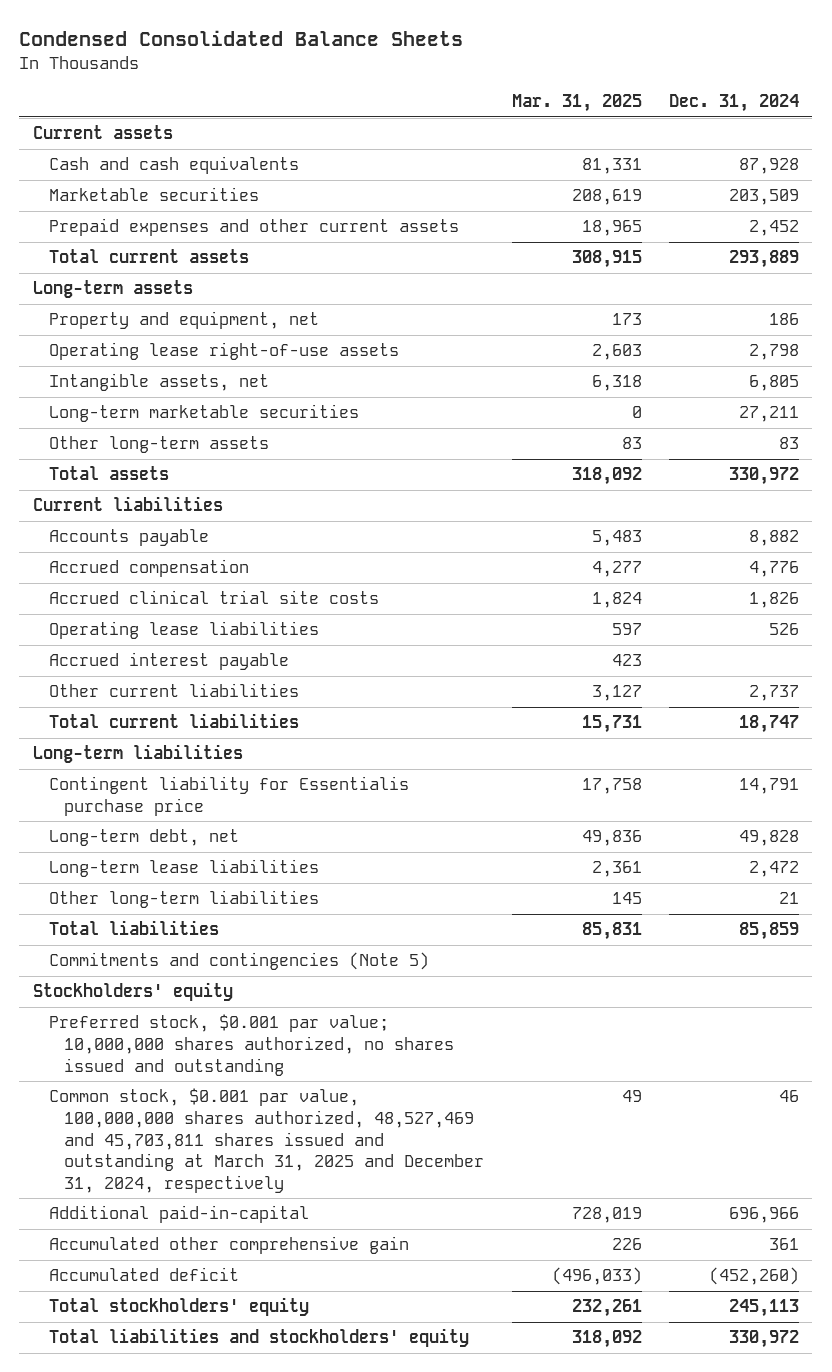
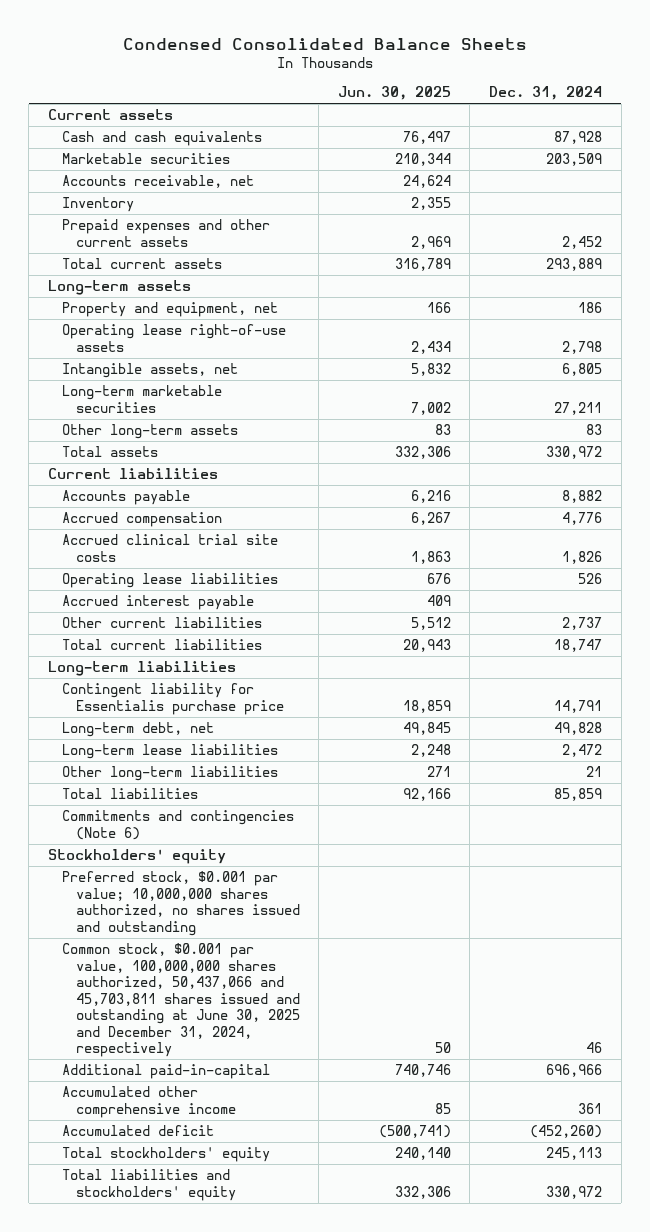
- | Mar. 31, 2025 | Dec. 31, 2024
+ | Jun. 30, 2025 | Dec. 31, 2024
+ Accounts receivable, net | 24,624 |
+ Inventory | 2,355 |
- Commitments and contingencies (Note 5)
+ Commitments and contingencies (Note 6)
- Common stock, $0.001 par value, 100,000,000 shares authorized, 48,527,469 and 45,703,811 shares issued and outstanding at March 31, 2025 and December 31, 2024, respectively | 49 | 46
+ Common stock, $0.001 par value, 100,000,000 shares authorized, 50,437,066 and 45,703,811 shares issued and outstanding at June 30, 2025 and December 31, 2024, respectively | 50 | 46
- Accumulated other comprehensive gain | 226 | 361
+ Accumulated other comprehensive income | 85 | 361

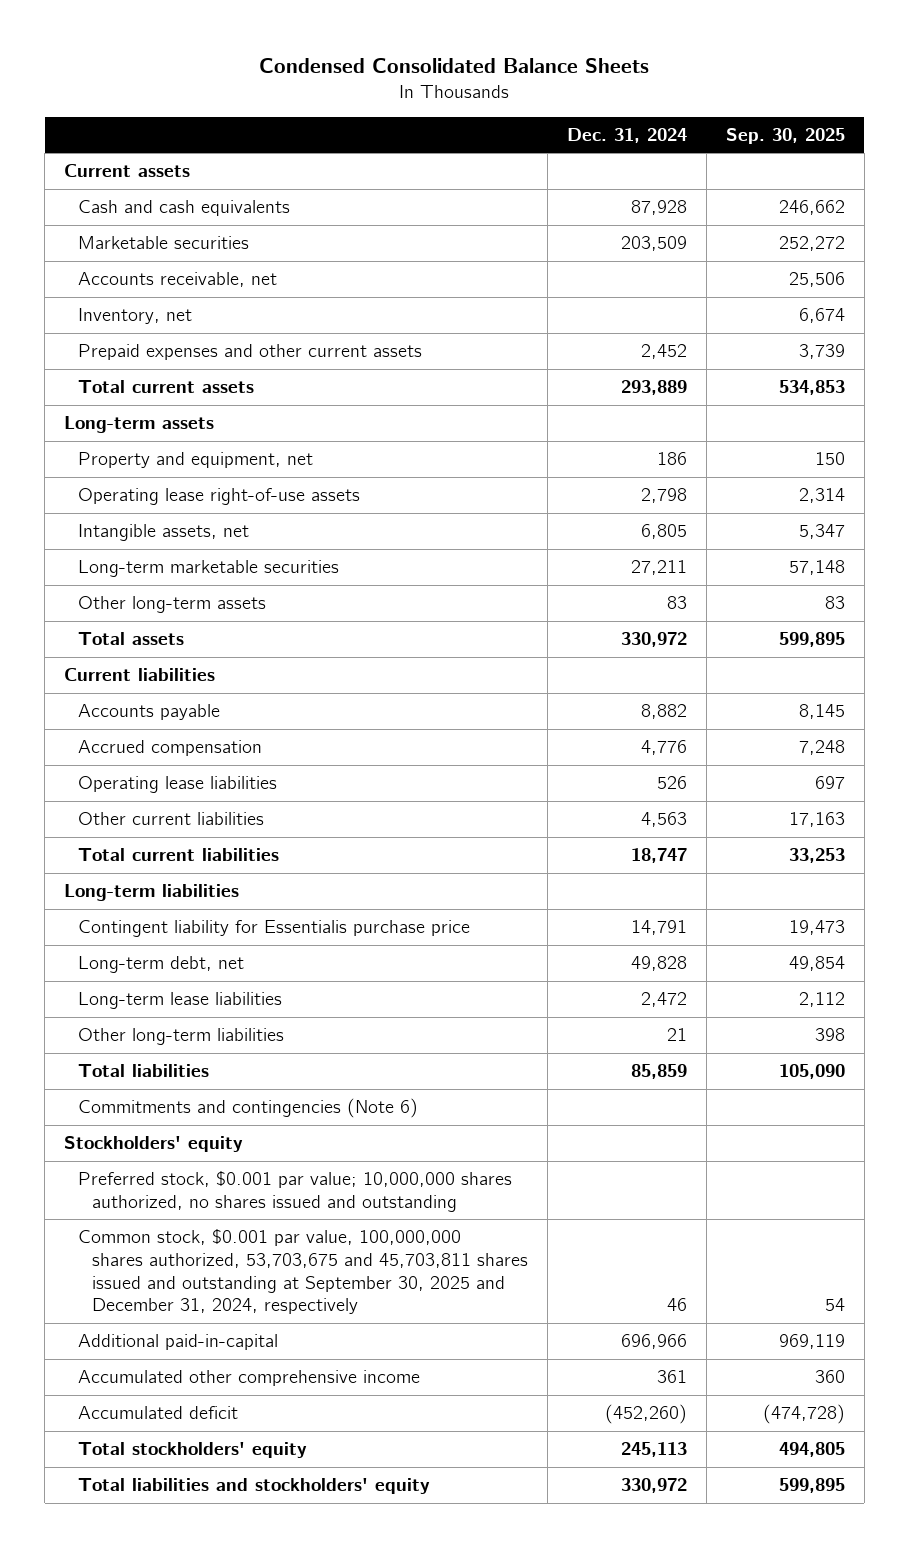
- | Jun. 30, 2025 | Dec. 31, 2024
+ | Dec. 31, 2024 | Sep. 30, 2025
- Inventory | 2,355 |
+ Inventory, net | | 6,674
- Accrued clinical trial site costs | 1,863 | 1,826
- Accrued interest payable | 409 |
- Other current liabilities | 5,512 | 2,737
+ Other current liabilities | 4,563 | 17,163
- Common stock, $0.001 par value, 100,000,000 shares authorized, 50,437,066 and 45,703,811 shares issued and outstanding at June 30, 2025 and December 31, 2024, respectively | 50 | 46
+ Common stock, $0.001 par value, 100,000,000 shares authorized, 53,703,675 and 45,703,811 shares issued and outstanding at September 30, 2025 and December 31, 2024, respectively | 46 | 54

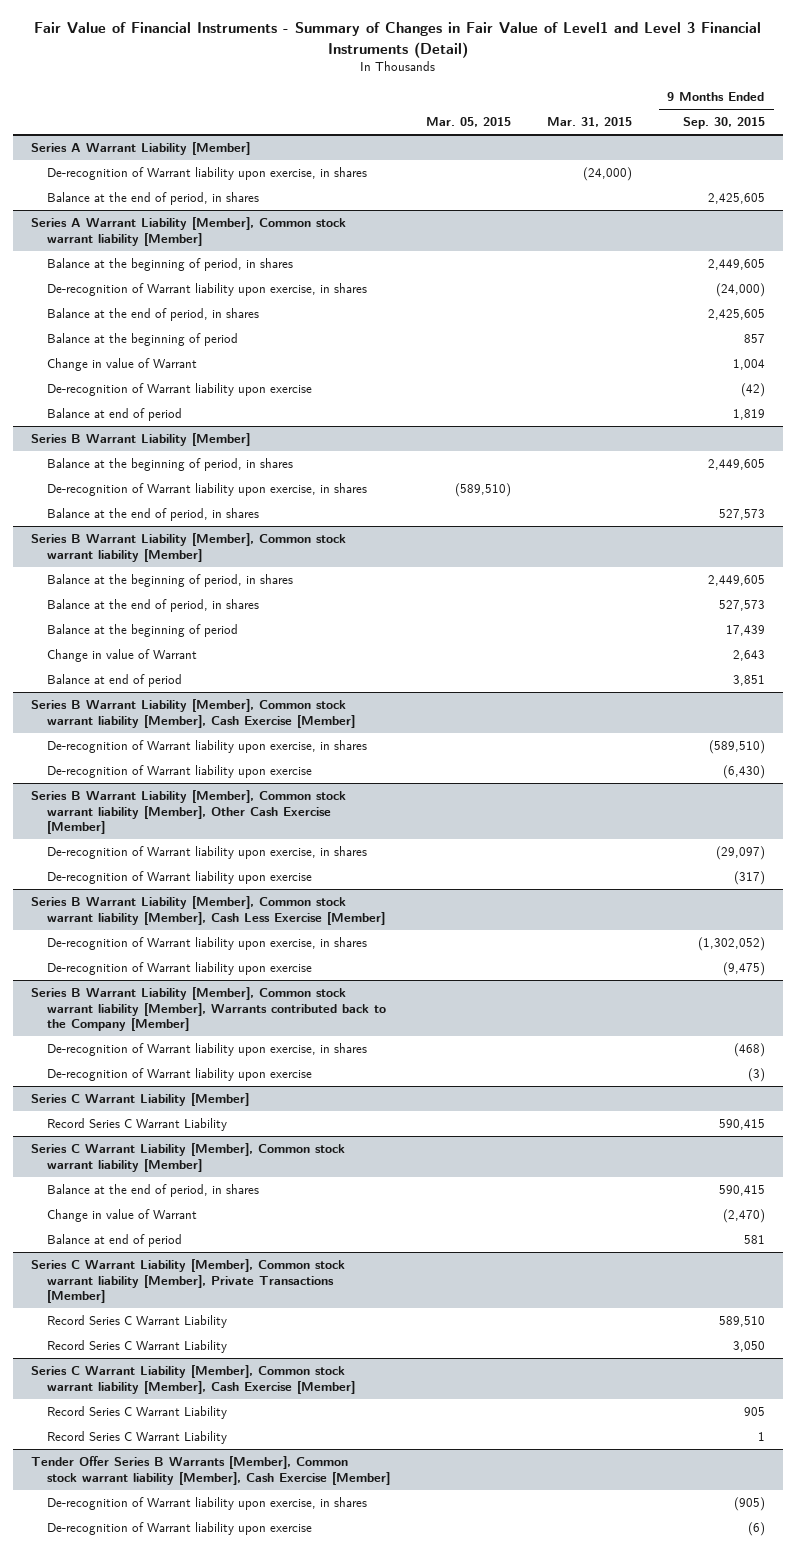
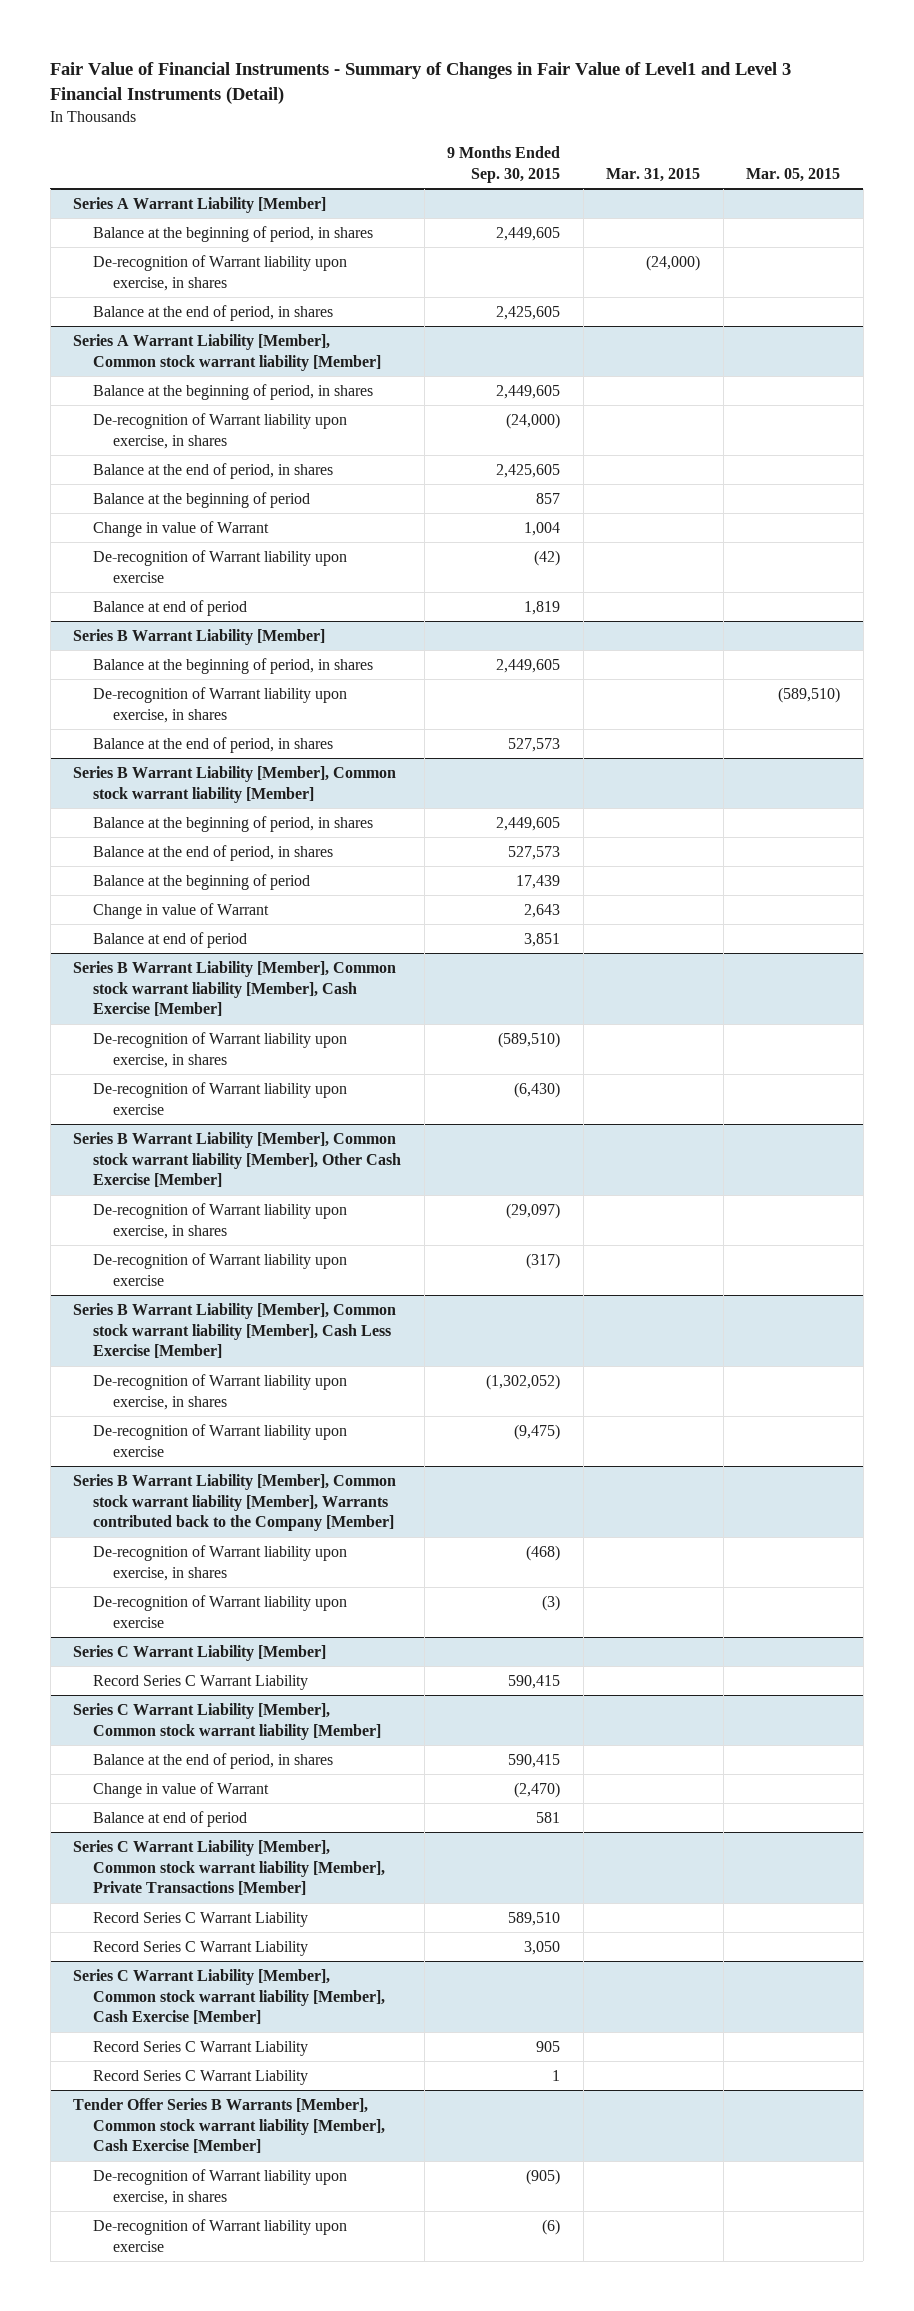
- | Mar. 05, 2015 | Mar. 31, 2015 | 9 Months Ended Sep. 30, 2015
+ | 9 Months Ended Sep. 30, 2015 | Mar. 31, 2015 | Mar. 05, 2015
@ Series A Warrant Liability [Member]
+ Balance at the beginning of period, in shares | 2,449,605 | |

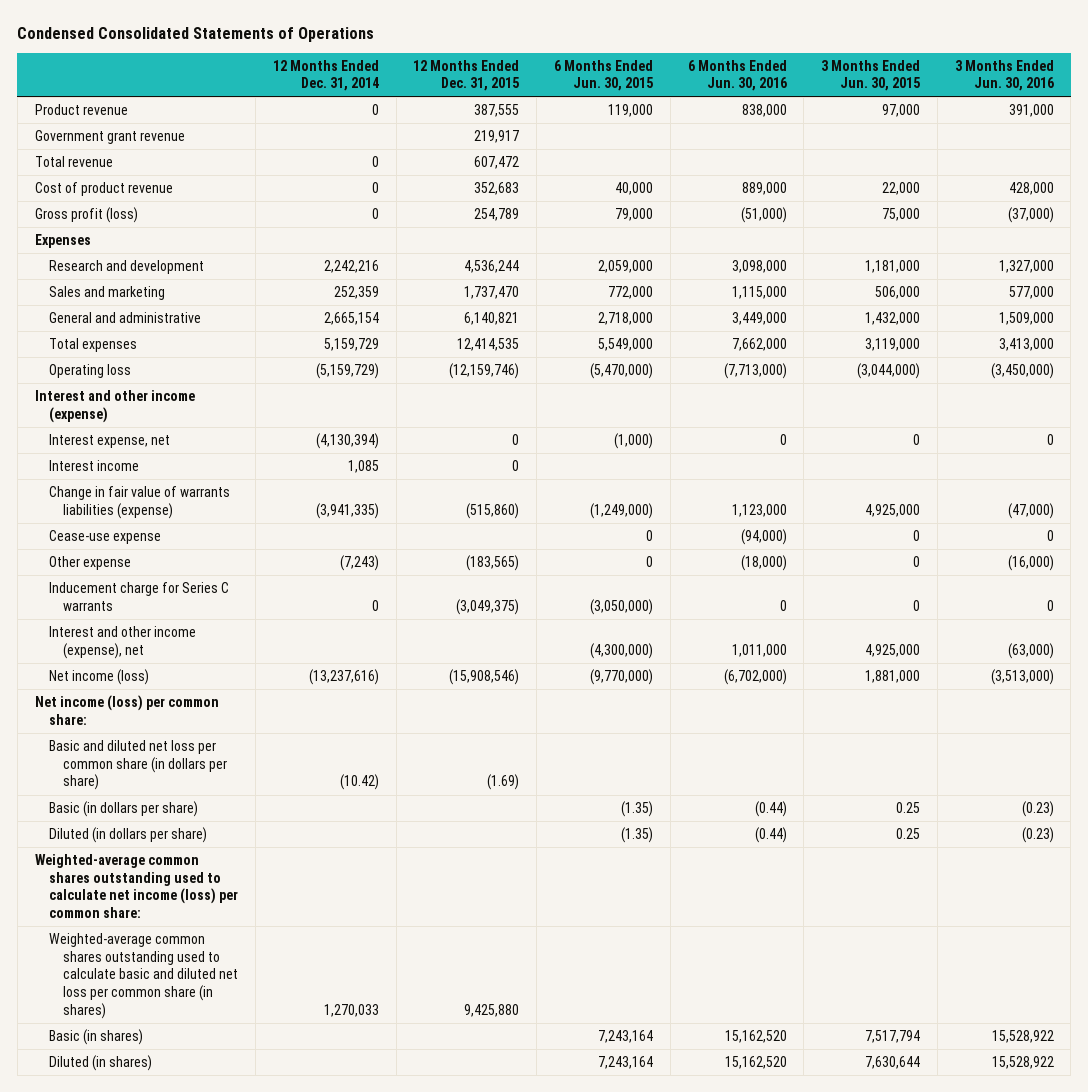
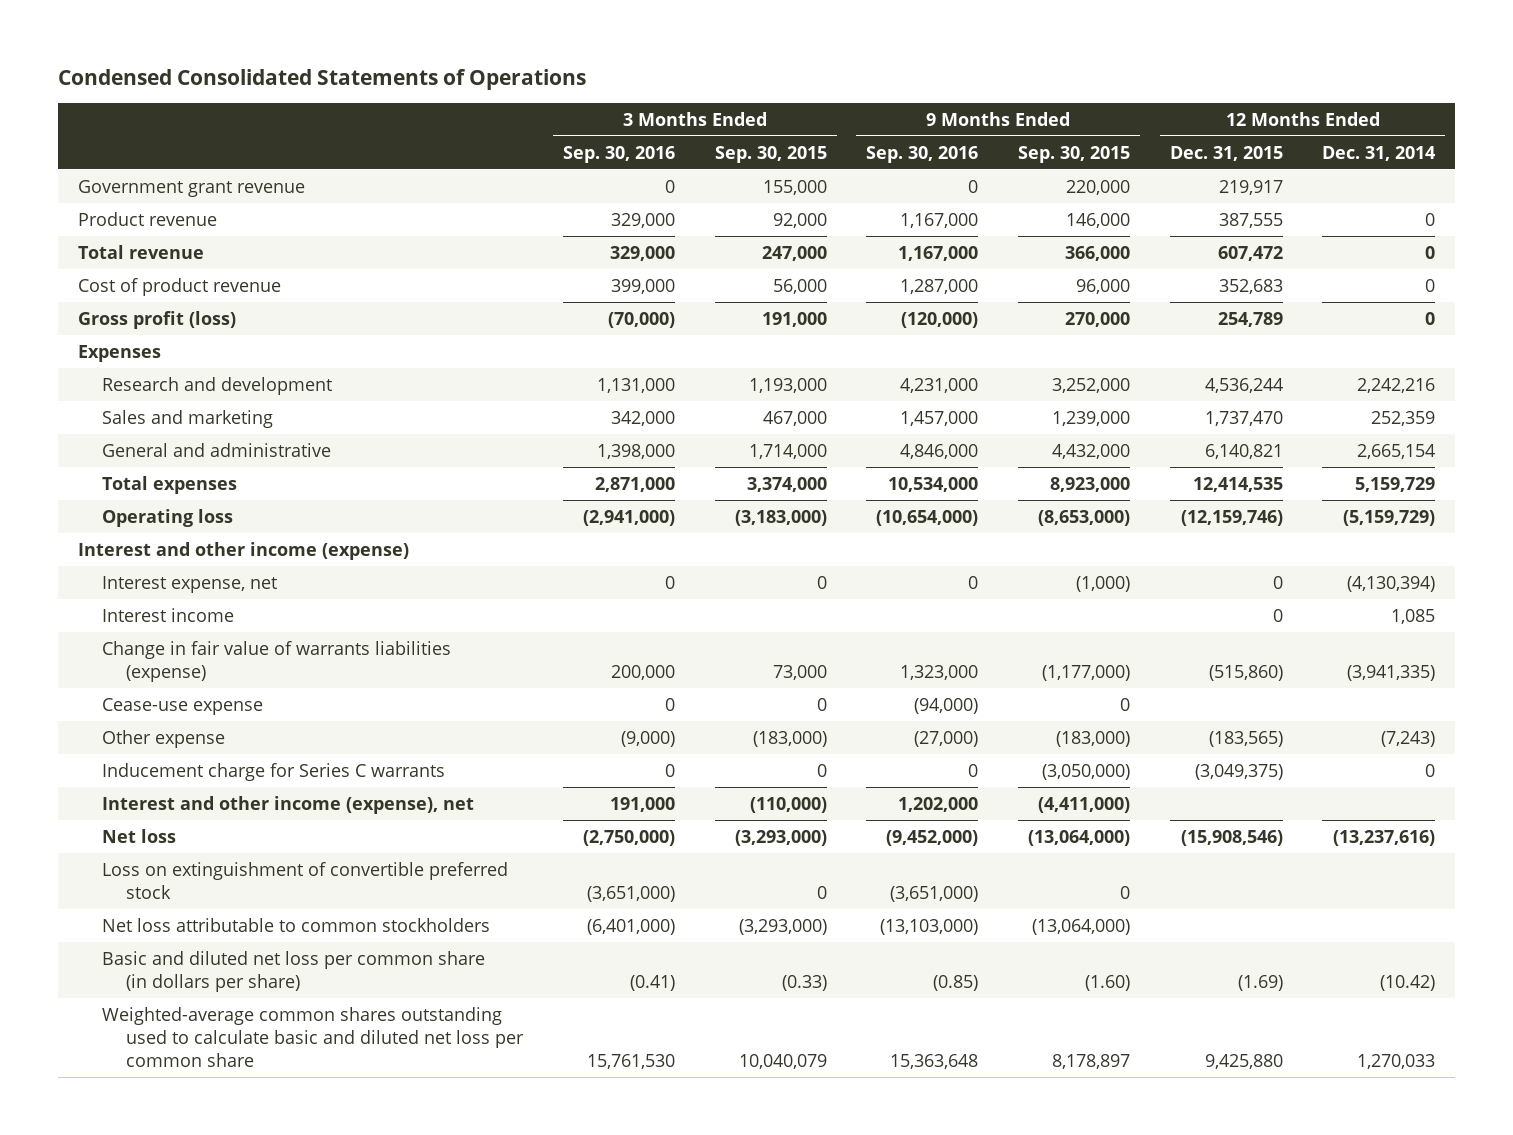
- | 12 Months Ended Dec. 31, 2014 | 12 Months Ended Dec. 31, 2015 | 6 Months Ended Jun. 30, 2015 | 6 Months Ended Jun. 30, 2016 | 3 Months Ended Jun. 30, 2015 | 3 Months Ended Jun. 30, 2016
+ | 3 Months Ended Sep. 30, 2016 | 3 Months Ended Sep. 30, 2015 | 9 Months Ended Sep. 30, 2016 | 9 Months Ended Sep. 30, 2015 | 12 Months Ended Dec. 31, 2015 | 12 Months Ended Dec. 31, 2014
moved down: Product revenue | 329,000 | 92,000 | 1,167,000 | 146,000 | 387,555 | 0
- Net income (loss) | (13,237,616) | (15,908,546) | (9,770,000) | (6,702,000) | 1,881,000 | (3,513,000)
- Net income (loss) per common share:
+ Net loss | (2,750,000) | (3,293,000) | (9,452,000) | (13,064,000) | (15,908,546) | (13,237,616)
+ Loss on extinguishment of convertible preferred stock | (3,651,000) | 0 | (3,651,000) | 0 | |
+ Net loss attributable to common stockholders | (6,401,000) | (3,293,000) | (13,103,000) | (13,064,000) | |
- Basic (in dollars per share) | | | (1.35) | (0.44) | 0.25 | (0.23)
- Diluted (in dollars per share) | | | (1.35) | (0.44) | 0.25 | (0.23)
- Weighted-average common shares outstanding used to calculate net income (loss) per common share:
- Weighted-average common shares outstanding used to calculate basic and diluted net loss per common share (in shares) | 1,270,033 | 9,425,880 | | | |
- Basic (in shares) | | | 7,243,164 | 15,162,520 | 7,517,794 | 15,528,922
- Diluted (in shares) | | | 7,243,164 | 15,162,520 | 7,630,644 | 15,528,922
+ Weighted-average common shares outstanding used to calculate basic and diluted net loss per common share | 15,761,530 | 10,040,079 | 15,363,648 | 8,178,897 | 9,425,880 | 1,270,033

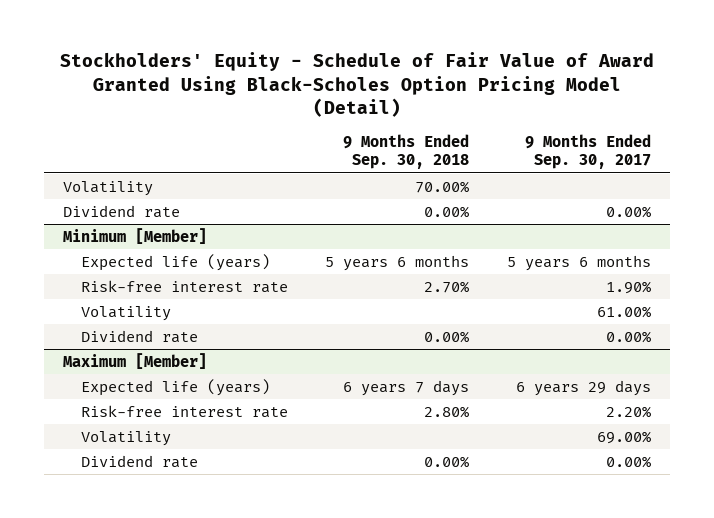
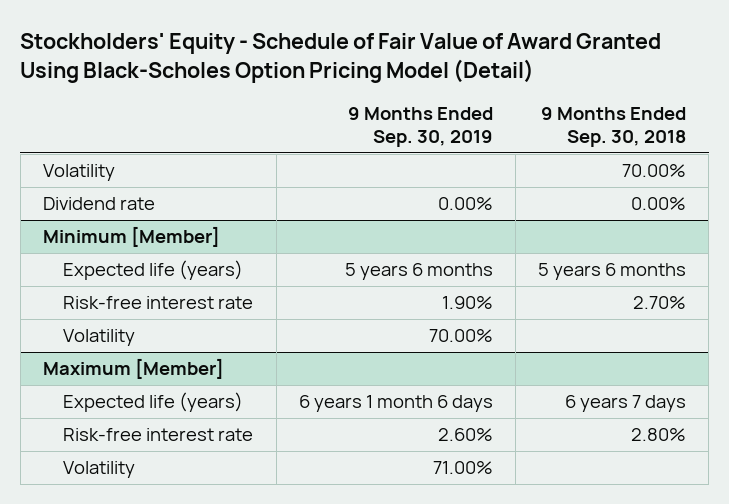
- | 9 Months Ended Sep. 30, 2018 | 9 Months Ended Sep. 30, 2017
+ | 9 Months Ended Sep. 30, 2019 | 9 Months Ended Sep. 30, 2018
@ Minimum [Member]
- Dividend rate | 0.00% | 0.00%
@ Maximum [Member]
- Dividend rate | 0.00% | 0.00%

